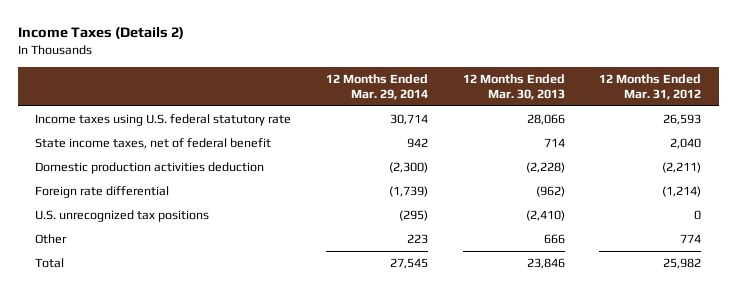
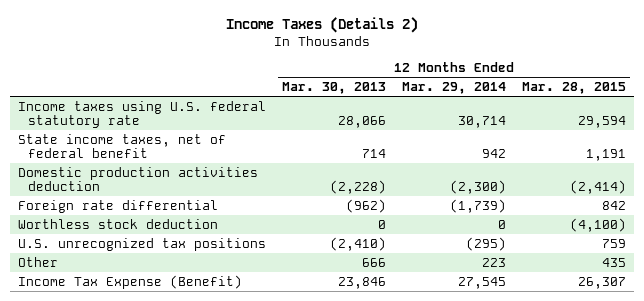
- | 12 Months Ended Mar. 29, 2014 | 12 Months Ended Mar. 30, 2013 | 12 Months Ended Mar. 31, 2012
+ | 12 Months Ended Mar. 30, 2013 | 12 Months Ended Mar. 29, 2014 | 12 Months Ended Mar. 28, 2015
+ Worthless stock deduction | 0 | 0 | (4,100)
- Total | 27,545 | 23,846 | 25,982
+ Income Tax Expense (Benefit) | 23,846 | 27,545 | 26,307

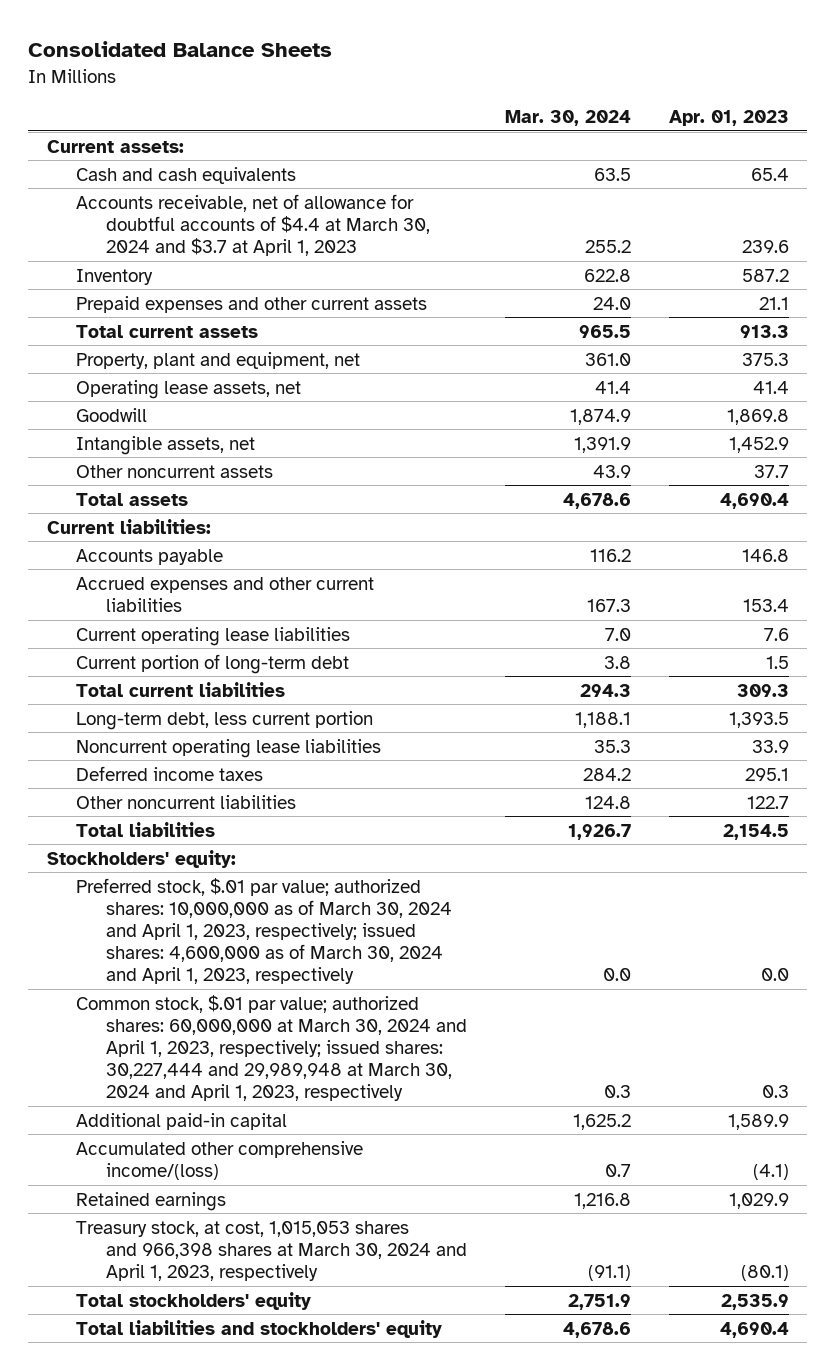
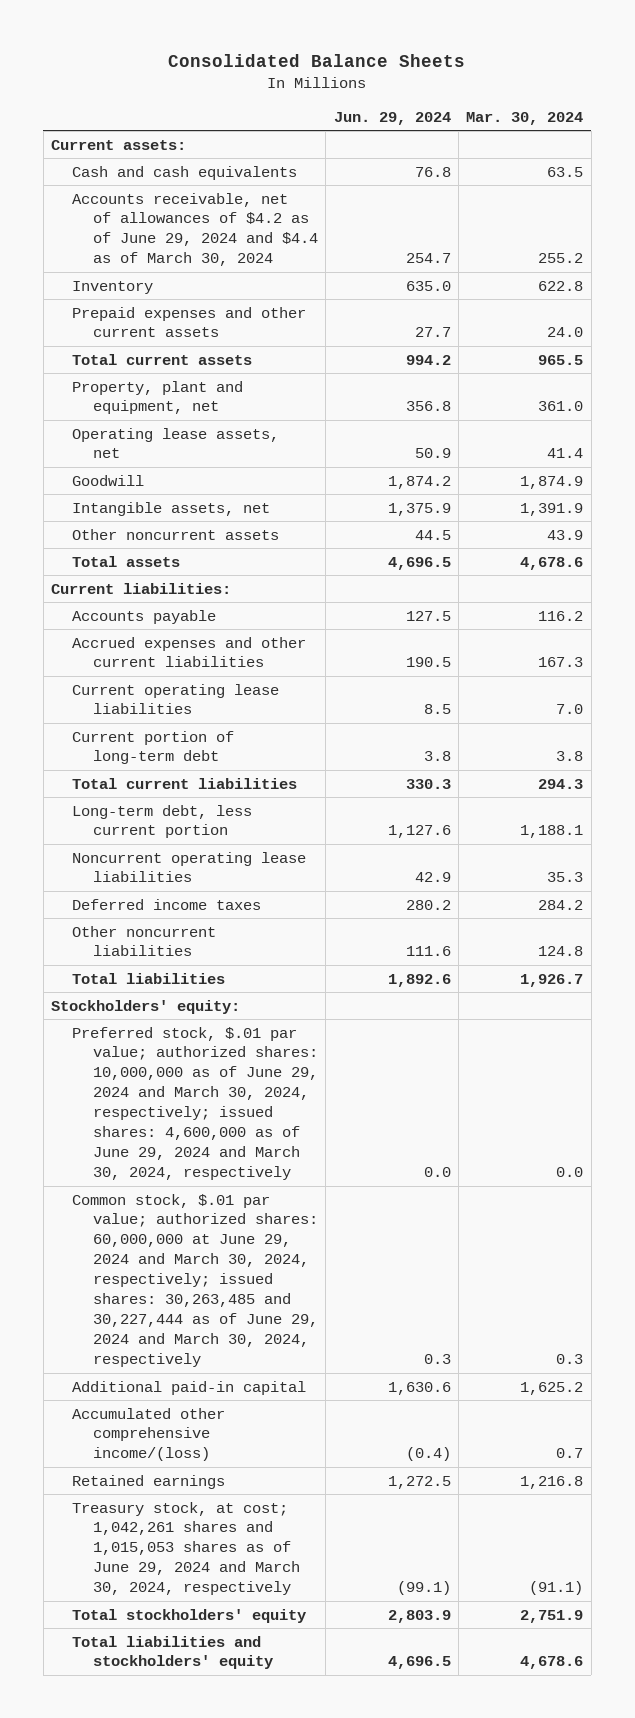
- | Mar. 30, 2024 | Apr. 01, 2023
+ | Jun. 29, 2024 | Mar. 30, 2024
- Accounts receivable, net of allowance for doubtful accounts of $4.4 at March 30, 2024 and $3.7 at April 1, 2023 | 255.2 | 239.6
+ Accounts receivable, net of allowances of $4.2 as of June 29, 2024 and $4.4 as of March 30, 2024 | 254.7 | 255.2
- Preferred stock, $.01 par value; authorized shares: 10,000,000 as of March 30, 2024 and April 1, 2023, respectively; issued shares: 4,600,000 as of March 30, 2024 and April 1, 2023, respectively | 0.0 | 0.0
- Common stock, $.01 par value; authorized shares: 60,000,000 at March 30, 2024 and April 1, 2023, respectively; issued shares: 30,227,444 and 29,989,948 at March 30, 2024 and April 1, 2023, respectively | 0.3 | 0.3
+ Preferred stock, $.01 par value; authorized shares: 10,000,000 as of June 29, 2024 and March 30, 2024, respectively; issued shares: 4,600,000 as of June 29, 2024 and March 30, 2024, respectively | 0.0 | 0.0
+ Common stock, $.01 par value; authorized shares: 60,000,000 at June 29, 2024 and March 30, 2024, respectively; issued shares: 30,263,485 and 30,227,444 as of June 29, 2024 and March 30, 2024, respectively | 0.3 | 0.3
- Treasury stock, at cost, 1,015,053 shares and 966,398 shares at March 30, 2024 and April 1, 2023, respectively | (91.1) | (80.1)
+ Treasury stock, at cost; 1,042,261 shares and 1,015,053 shares as of June 29, 2024 and March 30, 2024, respectively | (99.1) | (91.1)

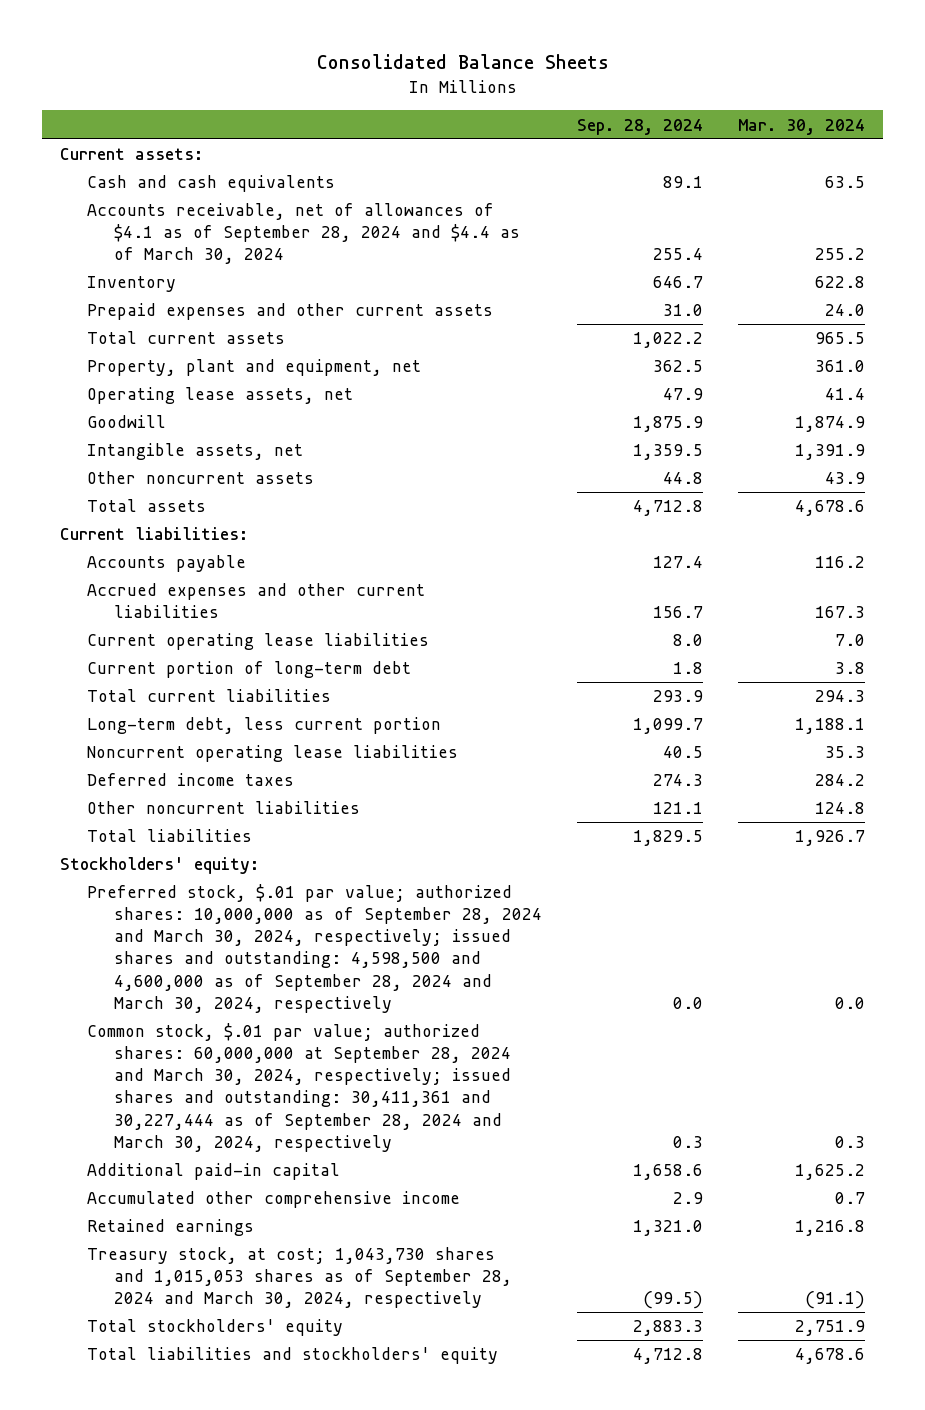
- | Jun. 29, 2024 | Mar. 30, 2024
+ | Sep. 28, 2024 | Mar. 30, 2024
- Accounts receivable, net of allowances of $4.2 as of June 29, 2024 and $4.4 as of March 30, 2024 | 254.7 | 255.2
+ Accounts receivable, net of allowances of $4.1 as of September 28, 2024 and $4.4 as of March 30, 2024 | 255.4 | 255.2
- Preferred stock, $.01 par value; authorized shares: 10,000,000 as of June 29, 2024 and March 30, 2024, respectively; issued shares: 4,600,000 as of June 29, 2024 and March 30, 2024, respectively | 0.0 | 0.0
- Common stock, $.01 par value; authorized shares: 60,000,000 at June 29, 2024 and March 30, 2024, respectively; issued shares: 30,263,485 and 30,227,444 as of June 29, 2024 and March 30, 2024, respectively | 0.3 | 0.3
+ Preferred stock, $.01 par value; authorized shares: 10,000,000 as of September 28, 2024 and March 30, 2024, respectively; issued shares and outstanding: 4,598,500 and 4,600,000 as of September 28, 2024 and March 30, 2024, respectively | 0.0 | 0.0
+ Common stock, $.01 par value; authorized shares: 60,000,000 at September 28, 2024 and March 30, 2024, respectively; issued shares and outstanding: 30,411,361 and 30,227,444 as of September 28, 2024 and March 30, 2024, respectively | 0.3 | 0.3
- Accumulated other comprehensive income/(loss) | (0.4) | 0.7
+ Accumulated other comprehensive income | 2.9 | 0.7
- Treasury stock, at cost; 1,042,261 shares and 1,015,053 shares as of June 29, 2024 and March 30, 2024, respectively | (99.1) | (91.1)
+ Treasury stock, at cost; 1,043,730 shares and 1,015,053 shares as of September 28, 2024 and March 30, 2024, respectively | (99.5) | (91.1)

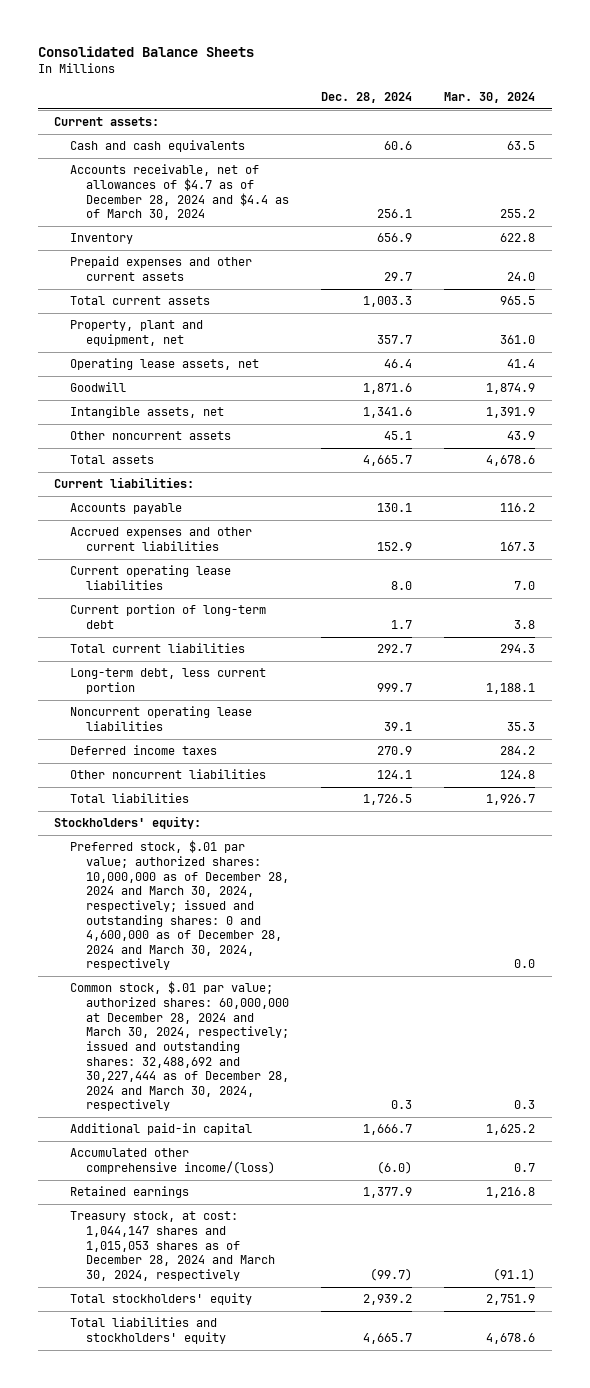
- | Sep. 28, 2024 | Mar. 30, 2024
+ | Dec. 28, 2024 | Mar. 30, 2024
- Accounts receivable, net of allowances of $4.1 as of September 28, 2024 and $4.4 as of March 30, 2024 | 255.4 | 255.2
+ Accounts receivable, net of allowances of $4.7 as of December 28, 2024 and $4.4 as of March 30, 2024 | 256.1 | 255.2
- Preferred stock, $.01 par value; authorized shares: 10,000,000 as of September 28, 2024 and March 30, 2024, respectively; issued shares and outstanding: 4,598,500 and 4,600,000 as of September 28, 2024 and March 30, 2024, respectively | 0.0 | 0.0
- Common stock, $.01 par value; authorized shares: 60,000,000 at September 28, 2024 and March 30, 2024, respectively; issued shares and outstanding: 30,411,361 and 30,227,444 as of September 28, 2024 and March 30, 2024, respectively | 0.3 | 0.3
+ Preferred stock, $.01 par value; authorized shares: 10,000,000 as of December 28, 2024 and March 30, 2024, respectively; issued and outstanding shares: 0 and 4,600,000 as of December 28, 2024 and March 30, 2024, respectively | | 0.0
+ Common stock, $.01 par value; authorized shares: 60,000,000 at December 28, 2024 and March 30, 2024, respectively; issued and outstanding shares: 32,488,692 and 30,227,444 as of December 28, 2024 and March 30, 2024, respectively | 0.3 | 0.3
- Accumulated other comprehensive income | 2.9 | 0.7
+ Accumulated other comprehensive income/(loss) | (6.0) | 0.7
- Treasury stock, at cost; 1,043,730 shares and 1,015,053 shares as of September 28, 2024 and March 30, 2024, respectively | (99.5) | (91.1)
+ Treasury stock, at cost: 1,044,147 shares and 1,015,053 shares as of December 28, 2024 and March 30, 2024, respectively | (99.7) | (91.1)

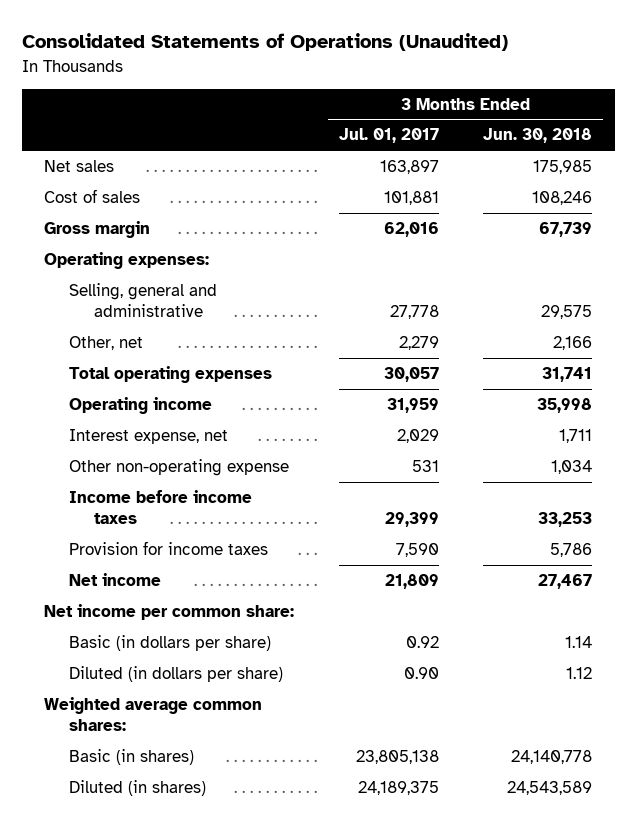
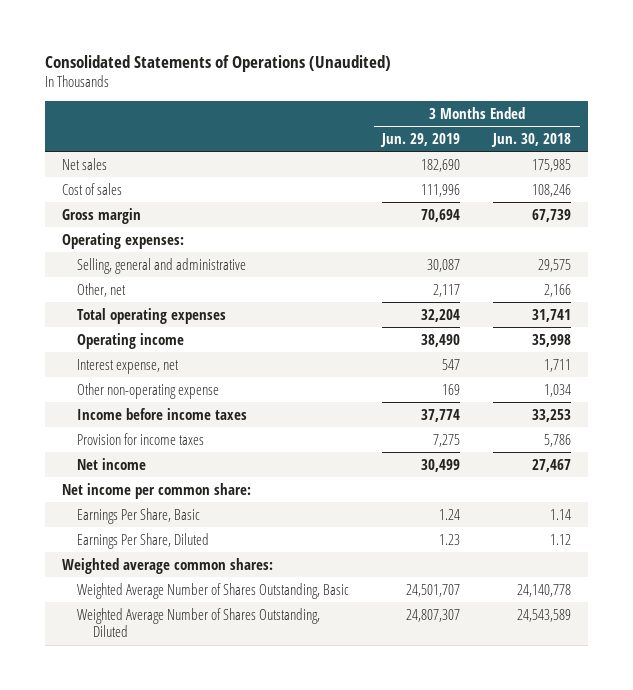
- | 3 Months Ended Jul. 01, 2017 | 3 Months Ended Jun. 30, 2018
+ | 3 Months Ended Jun. 29, 2019 | 3 Months Ended Jun. 30, 2018
- Basic (in dollars per share) | 0.92 | 1.14
- Diluted (in dollars per share) | 0.90 | 1.12
+ Earnings Per Share, Basic | 1.24 | 1.14
+ Earnings Per Share, Diluted | 1.23 | 1.12
- Basic (in shares) | 23,805,138 | 24,140,778
- Diluted (in shares) | 24,189,375 | 24,543,589
+ Weighted Average Number of Shares Outstanding, Basic | 24,501,707 | 24,140,778
+ Weighted Average Number of Shares Outstanding, Diluted | 24,807,307 | 24,543,589

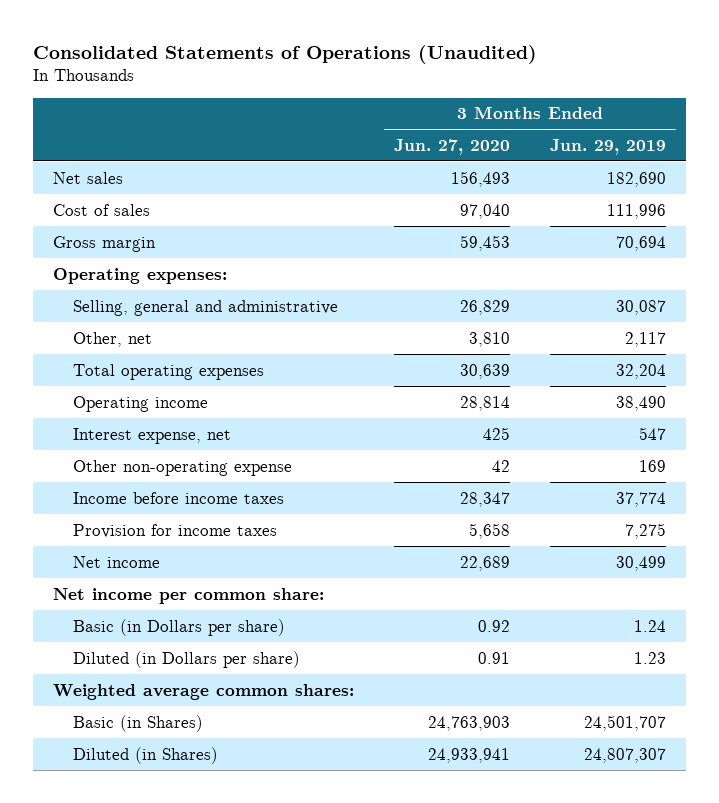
- | 3 Months Ended Jun. 29, 2019 | 3 Months Ended Jun. 30, 2018
+ | 3 Months Ended Jun. 27, 2020 | 3 Months Ended Jun. 29, 2019
- Earnings Per Share, Basic | 1.24 | 1.14
- Earnings Per Share, Diluted | 1.23 | 1.12
+ Basic (in Dollars per share) | 0.92 | 1.24
+ Diluted (in Dollars per share) | 0.91 | 1.23
- Weighted Average Number of Shares Outstanding, Basic | 24,501,707 | 24,140,778
- Weighted Average Number of Shares Outstanding, Diluted | 24,807,307 | 24,543,589
+ Basic (in Shares) | 24,763,903 | 24,501,707
+ Diluted (in Shares) | 24,933,941 | 24,807,307

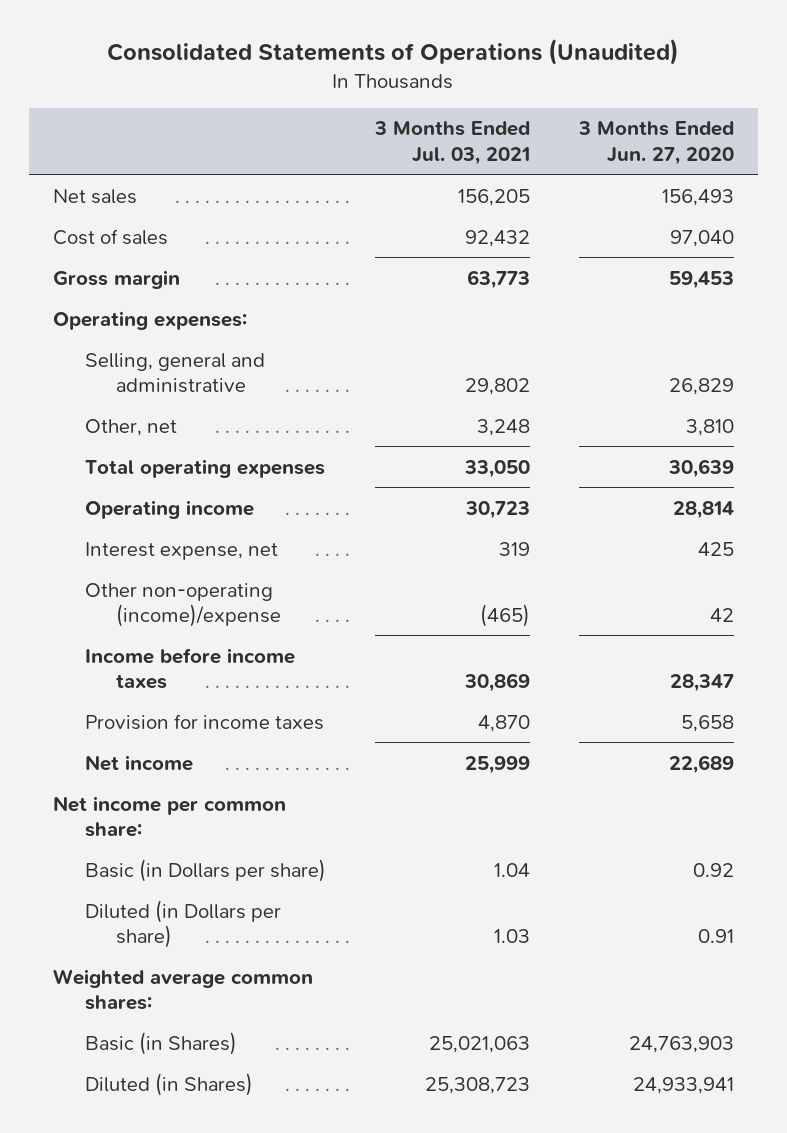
- | 3 Months Ended Jun. 27, 2020 | 3 Months Ended Jun. 29, 2019
+ | 3 Months Ended Jul. 03, 2021 | 3 Months Ended Jun. 27, 2020
- Other non-operating expense | 42 | 169
+ Other non-operating (income)/expense | (465) | 42

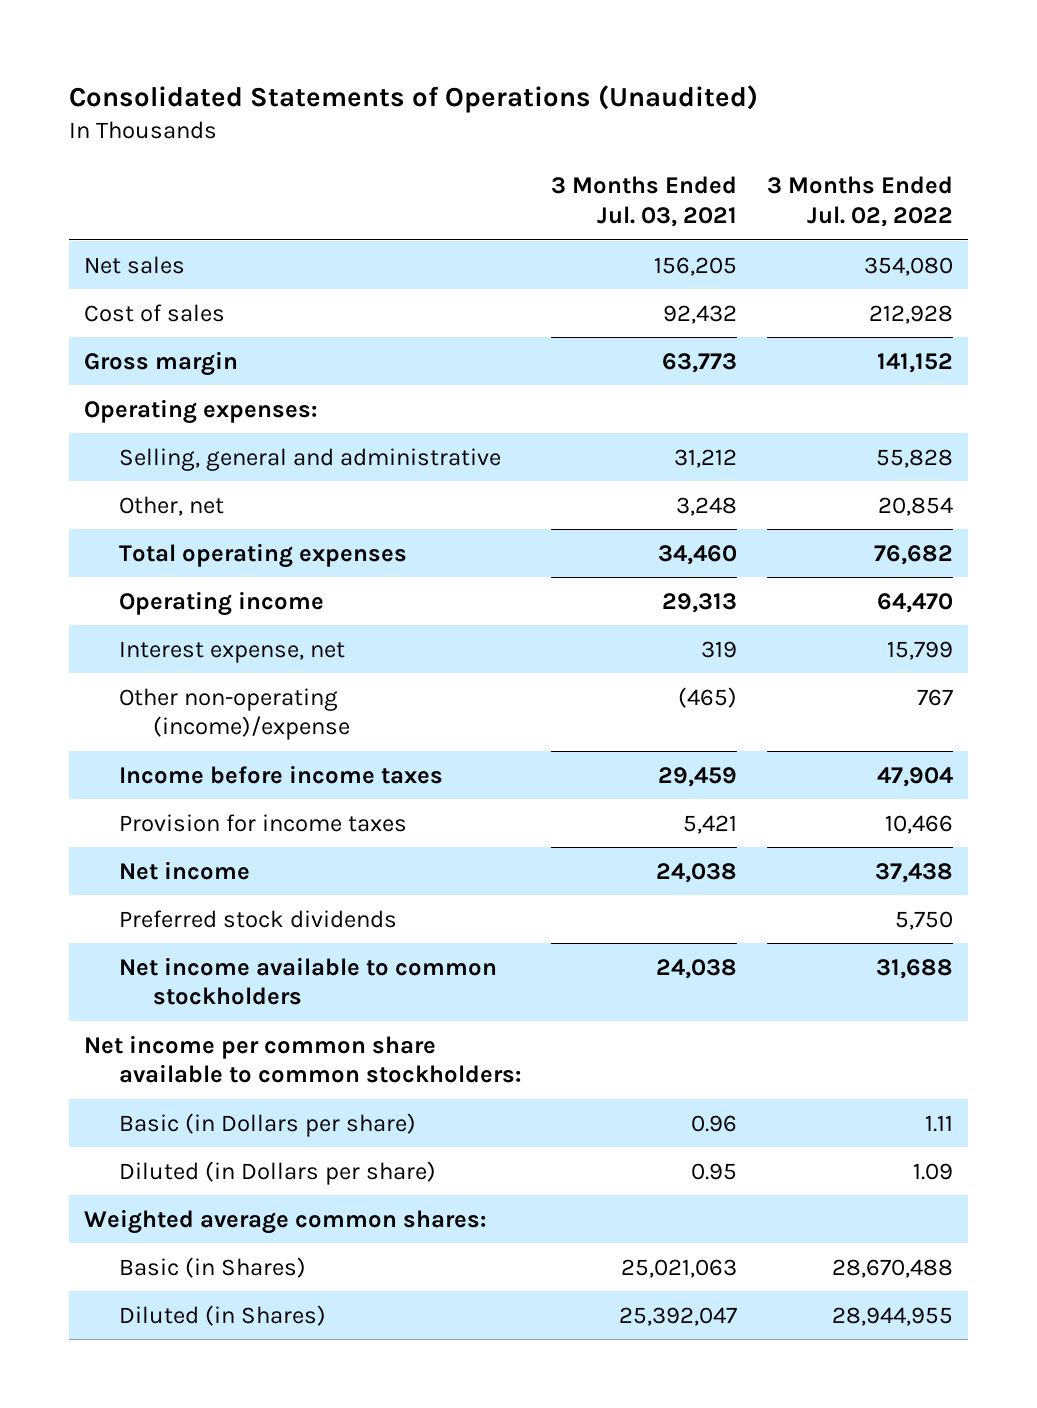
- | 3 Months Ended Jul. 03, 2021 | 3 Months Ended Jun. 27, 2020
+ | 3 Months Ended Jul. 03, 2021 | 3 Months Ended Jul. 02, 2022
- Selling, general and administrative | 29,802 | 26,829
+ Selling, general and administrative | 31,212 | 55,828
- Total operating expenses | 33,050 | 30,639
- Operating income | 30,723 | 28,814
+ Total operating expenses | 34,460 | 76,682
+ Operating income | 29,313 | 64,470
- Income before income taxes | 30,869 | 28,347
- Provision for income taxes | 4,870 | 5,658
- Net income | 25,999 | 22,689
- Net income per common share:
- Basic (in Dollars per share) | 1.04 | 0.92
- Diluted (in Dollars per share) | 1.03 | 0.91
+ Income before income taxes | 29,459 | 47,904
+ Provision for income taxes | 5,421 | 10,466
+ Net income | 24,038 | 37,438
+ Preferred stock dividends | | 5,750
+ Net income available to common stockholders | 24,038 | 31,688
+ Net income per common share available to common stockholders:
+ Basic (in Dollars per share) | 0.96 | 1.11
+ Diluted (in Dollars per share) | 0.95 | 1.09
- Diluted (in Shares) | 25,308,723 | 24,933,941
+ Diluted (in Shares) | 25,392,047 | 28,944,955

